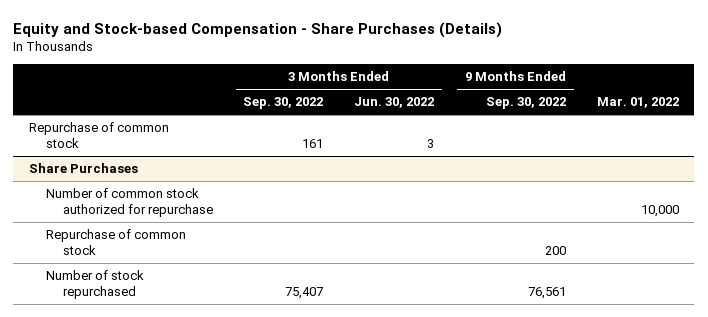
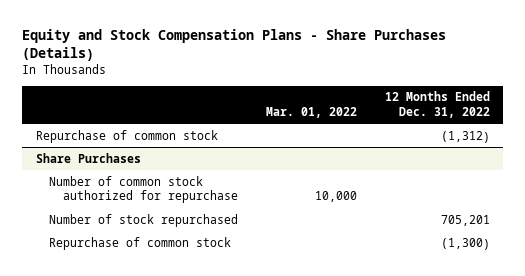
- Equity and Stock-based Compensation - Share Purchases (Details)
+ Equity and Stock Compensation Plans - Share Purchases (Details)
- | 3 Months Ended Sep. 30, 2022 | 3 Months Ended Jun. 30, 2022 | 9 Months Ended Sep. 30, 2022 | Mar. 01, 2022
+ | Mar. 01, 2022 | 12 Months Ended Dec. 31, 2022
@ Share Purchases
moved down: Repurchase of common stock | | (1,300)

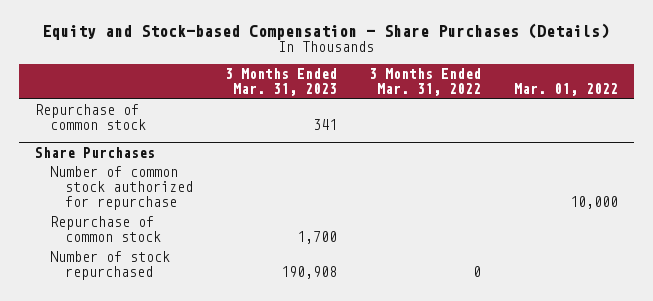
- Equity and Stock Compensation Plans - Share Purchases (Details)
+ Equity and Stock-based Compensation - Share Purchases (Details)
- | Mar. 01, 2022 | 12 Months Ended Dec. 31, 2022
+ | 3 Months Ended Mar. 31, 2023 | 3 Months Ended Mar. 31, 2022 | Mar. 01, 2022
@ Share Purchases
moved down: Number of stock repurchased | 190,908 | 0 |

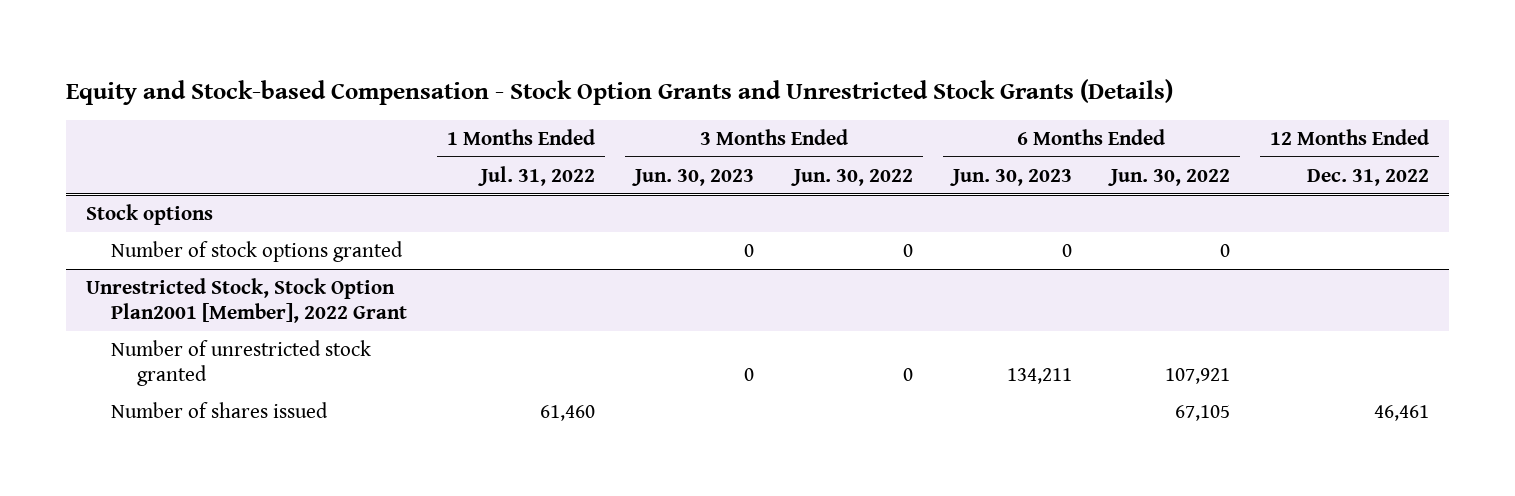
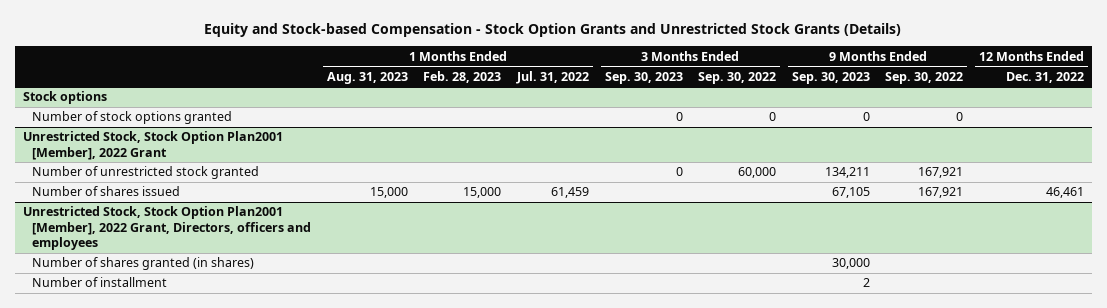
- | 1 Months Ended Jul. 31, 2022 | 3 Months Ended Jun. 30, 2023 | 3 Months Ended Jun. 30, 2022 | 6 Months Ended Jun. 30, 2023 | 6 Months Ended Jun. 30, 2022 | 12 Months Ended Dec. 31, 2022
+ | 1 Months Ended Aug. 31, 2023 | 1 Months Ended Feb. 28, 2023 | 1 Months Ended Jul. 31, 2022 | 3 Months Ended Sep. 30, 2023 | 3 Months Ended Sep. 30, 2022 | 9 Months Ended Sep. 30, 2023 | 9 Months Ended Sep. 30, 2022 | 12 Months Ended Dec. 31, 2022
@ Unrestricted Stock, Stock Option Plan2001 [Member], 2022 Grant
- Number of shares issued | 61,460 | | | | 67,105 | 46,461
+ Number of shares issued | 15,000 | 15,000 | 61,459 | | | 67,105 | 167,921 | 46,461
+ Unrestricted Stock, Stock Option Plan2001 [Member], 2022 Grant, Directors, officers and employees
+ Number of shares granted (in shares) | | | | | | 30,000 | |
+ Number of installment | | | | | | 2 | |

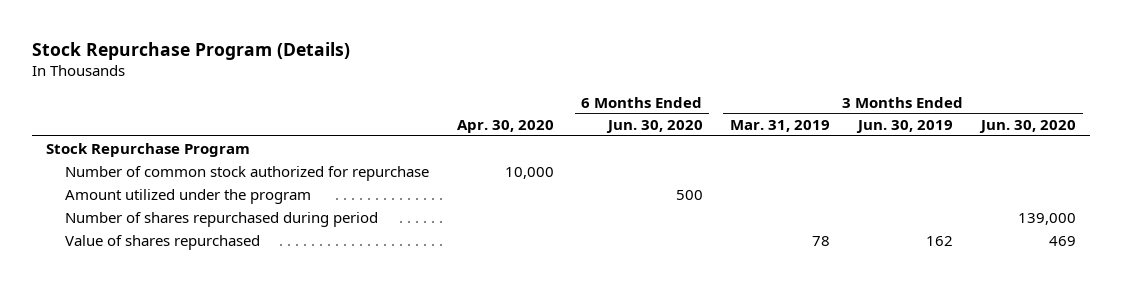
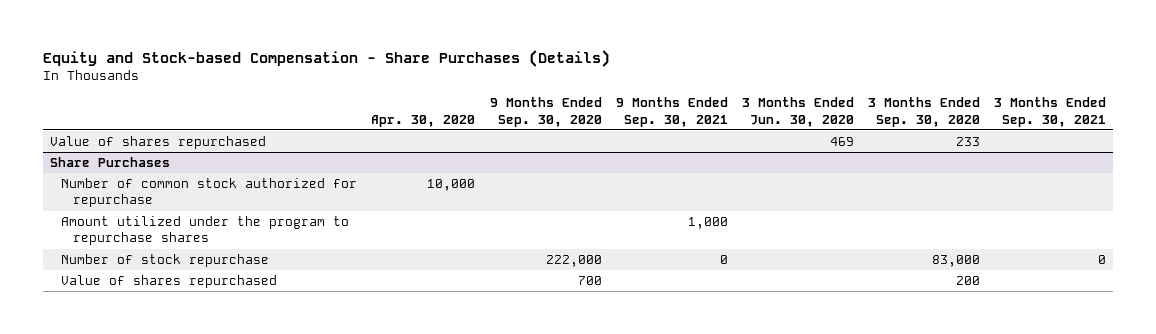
- Stock Repurchase Program (Details)
+ Equity and Stock-based Compensation - Share Purchases (Details)
- | Apr. 30, 2020 | 6 Months Ended Jun. 30, 2020 | 3 Months Ended Mar. 31, 2019 | 3 Months Ended Jun. 30, 2019 | 3 Months Ended Jun. 30, 2020
+ | Apr. 30, 2020 | 9 Months Ended Sep. 30, 2020 | 9 Months Ended Sep. 30, 2021 | 3 Months Ended Jun. 30, 2020 | 3 Months Ended Sep. 30, 2020 | 3 Months Ended Sep. 30, 2021
- Stock Repurchase Program
- Number of common stock authorized for repurchase | 10,000 | | | |
- Amount utilized under the program | | 500 | | |
- Number of shares repurchased during period | | | | | 139,000
+ Share Purchases
+ Number of common stock authorized for repurchase | 10,000 | | | | |
+ Amount utilized under the program to repurchase shares | | | 1,000 | | |
+ Number of stock repurchase | | 222,000 | 0 | | 83,000 | 0
+ Value of shares repurchased | | 700 | | | 200 |

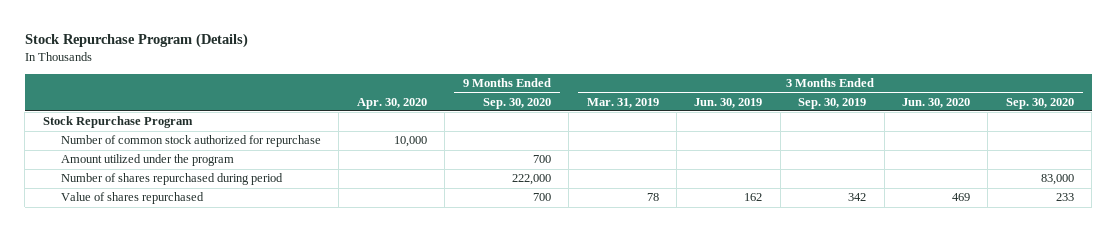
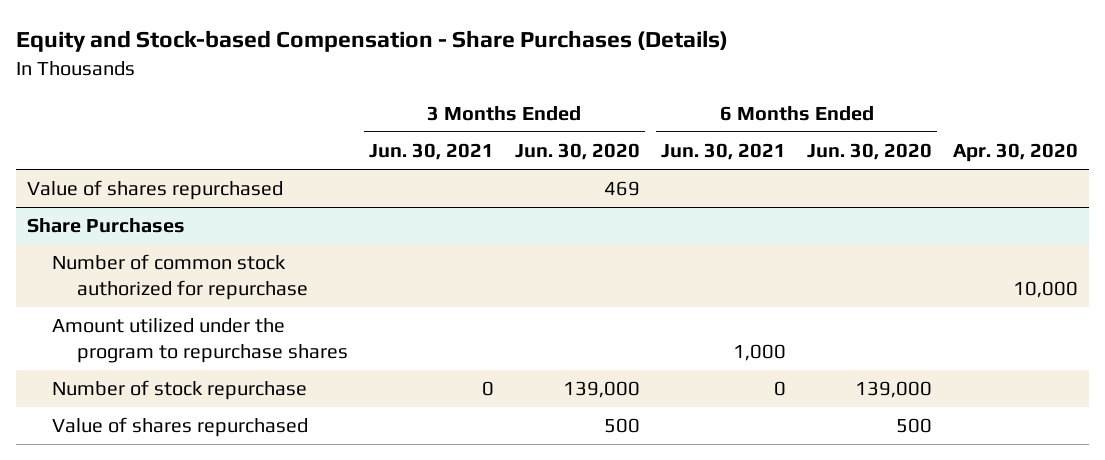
- Stock Repurchase Program (Details)
+ Equity and Stock-based Compensation - Share Purchases (Details)
- | Apr. 30, 2020 | 9 Months Ended Sep. 30, 2020 | 3 Months Ended Mar. 31, 2019 | 3 Months Ended Jun. 30, 2019 | 3 Months Ended Sep. 30, 2019 | 3 Months Ended Jun. 30, 2020 | 3 Months Ended Sep. 30, 2020
+ | 3 Months Ended Jun. 30, 2021 | 3 Months Ended Jun. 30, 2020 | 6 Months Ended Jun. 30, 2021 | 6 Months Ended Jun. 30, 2020 | Apr. 30, 2020
- Stock Repurchase Program
- Number of common stock authorized for repurchase | 10,000 | | | | | |
- Amount utilized under the program | | 700 | | | | |
- Number of shares repurchased during period | | 222,000 | | | | | 83,000
+ Share Purchases
+ Number of common stock authorized for repurchase | | | | | 10,000
+ Amount utilized under the program to repurchase shares | | | 1,000 | |
+ Number of stock repurchase | 0 | 139,000 | 0 | 139,000 |
+ Value of shares repurchased | | 500 | | 500 |

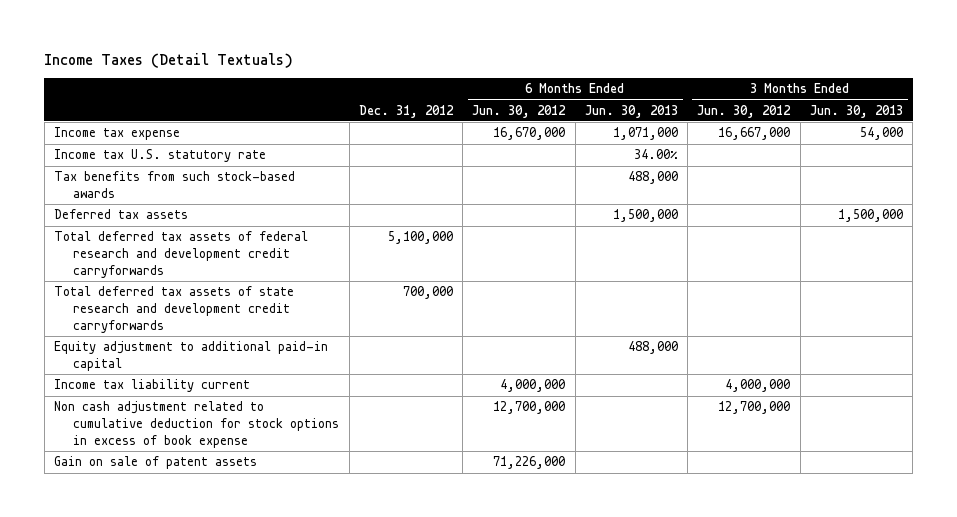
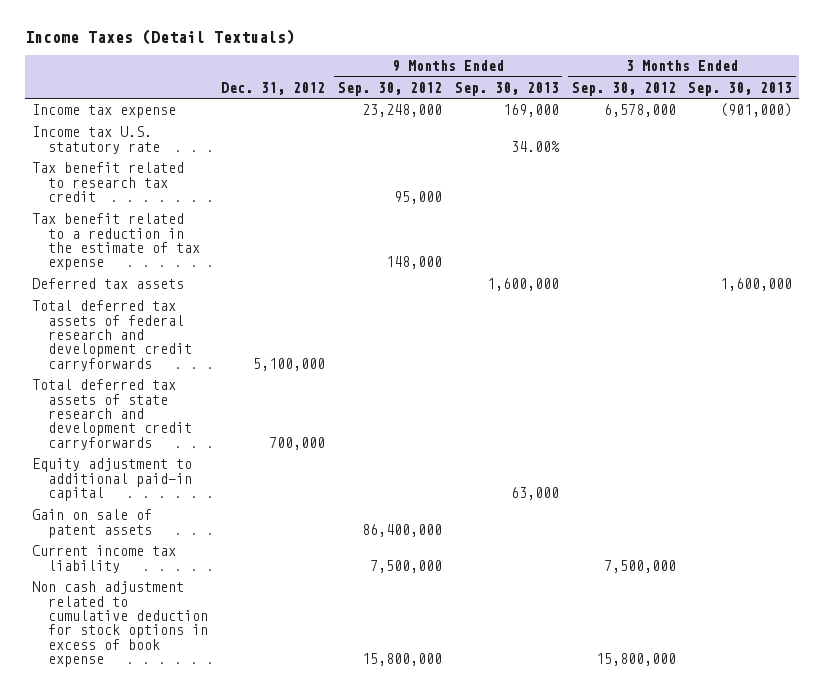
- | Dec. 31, 2012 | 6 Months Ended Jun. 30, 2012 | 6 Months Ended Jun. 30, 2013 | 3 Months Ended Jun. 30, 2012 | 3 Months Ended Jun. 30, 2013
+ | Dec. 31, 2012 | 9 Months Ended Sep. 30, 2012 | 9 Months Ended Sep. 30, 2013 | 3 Months Ended Sep. 30, 2012 | 3 Months Ended Sep. 30, 2013
- Tax benefits from such stock-based awards | | | 488,000 | |
+ Tax benefit related to research tax credit | | 95,000 | | |
+ Tax benefit related to a reduction in the estimate of tax expense | | 148,000 | | |
- Income tax liability current | | 4,000,000 | | 4,000,000 |
+ Current income tax liability | | 7,500,000 | | 7,500,000 |
moved down: Non cash adjustment related to cumulative deduction for stock options in excess of book expense | | 15,800,000 | | 15,800,000 |

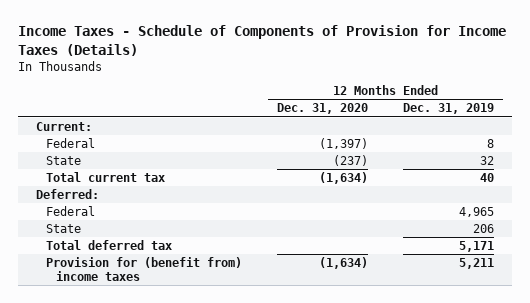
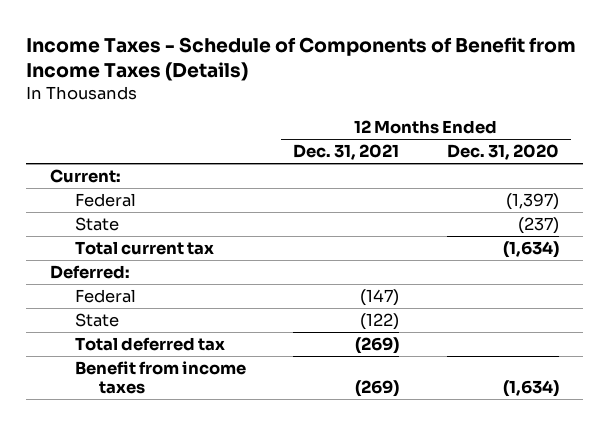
- Income Taxes - Schedule of Components of Provision for Income Taxes (Details)
+ Income Taxes - Schedule of Components of Benefit from Income Taxes (Details)
- | 12 Months Ended Dec. 31, 2020 | 12 Months Ended Dec. 31, 2019
+ | 12 Months Ended Dec. 31, 2021 | 12 Months Ended Dec. 31, 2020
- Provision for (benefit from) income taxes | (1,634) | 5,211
+ Benefit from income taxes | (269) | (1,634)

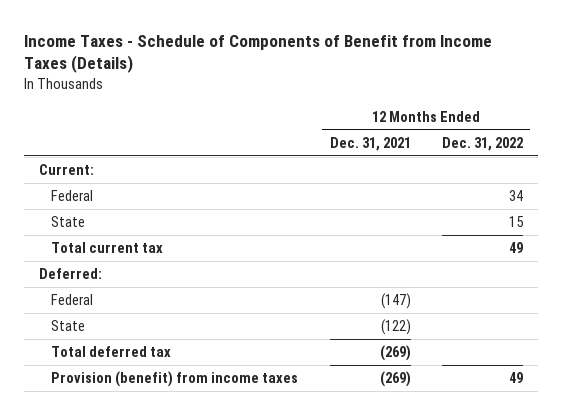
- | 12 Months Ended Dec. 31, 2021 | 12 Months Ended Dec. 31, 2020
+ | 12 Months Ended Dec. 31, 2021 | 12 Months Ended Dec. 31, 2022
- Benefit from income taxes | (269) | (1,634)
+ Provision (benefit) from income taxes | (269) | 49

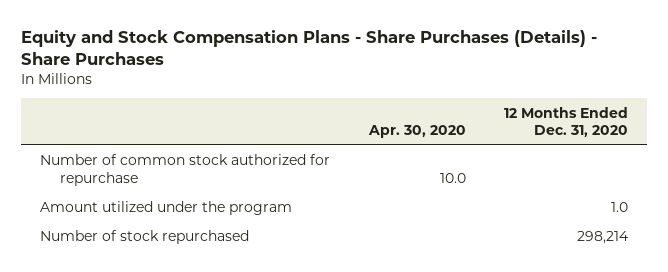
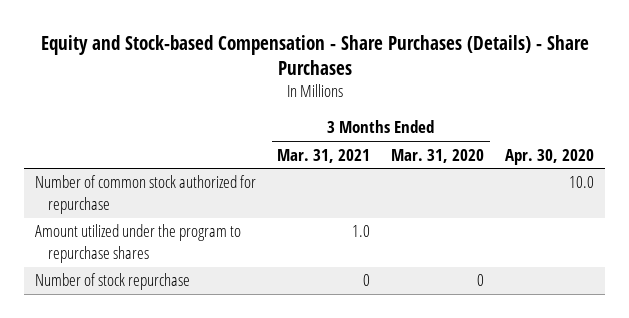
- Equity and Stock Compensation Plans - Share Purchases (Details) - Share Purchases
+ Equity and Stock-based Compensation - Share Purchases (Details) - Share Purchases
- | Apr. 30, 2020 | 12 Months Ended Dec. 31, 2020
+ | 3 Months Ended Mar. 31, 2021 | 3 Months Ended Mar. 31, 2020 | Apr. 30, 2020
- Amount utilized under the program | | 1.0
- Number of stock repurchased | | 298,214
+ Amount utilized under the program to repurchase shares | 1.0 | |
+ Number of stock repurchase | 0 | 0 |

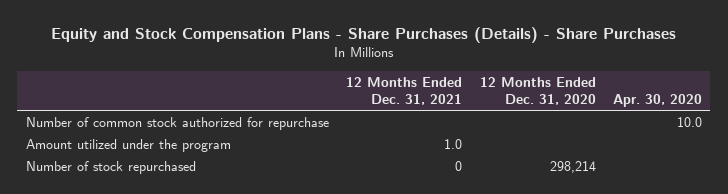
- Equity and Stock-based Compensation - Share Purchases (Details) - Share Purchases
+ Equity and Stock Compensation Plans - Share Purchases (Details) - Share Purchases
- | 3 Months Ended Mar. 31, 2021 | 3 Months Ended Mar. 31, 2020 | Apr. 30, 2020
+ | 12 Months Ended Dec. 31, 2021 | 12 Months Ended Dec. 31, 2020 | Apr. 30, 2020
- Amount utilized under the program to repurchase shares | 1.0 | |
- Number of stock repurchase | 0 | 0 |
+ Amount utilized under the program | 1.0 | |
+ Number of stock repurchased | 0 | 298,214 |

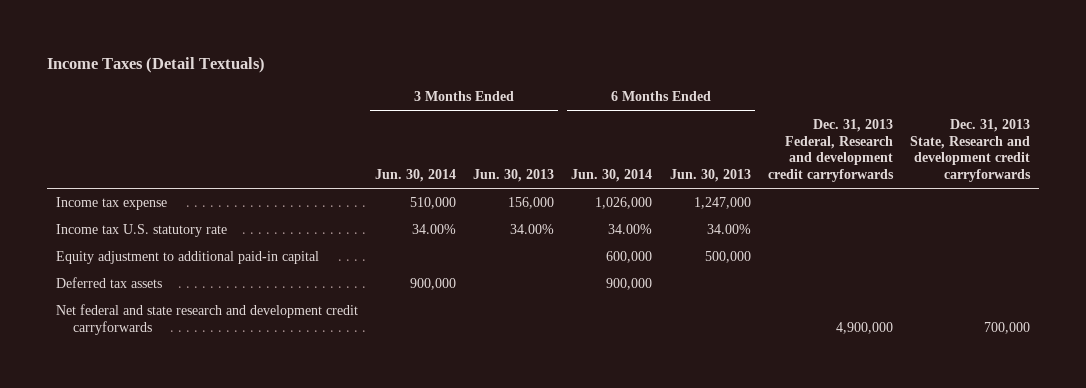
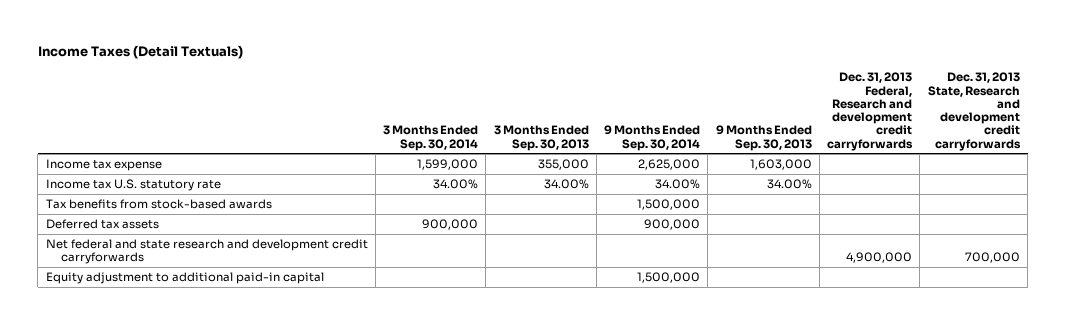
- | 3 Months Ended Jun. 30, 2014 | 3 Months Ended Jun. 30, 2013 | 6 Months Ended Jun. 30, 2014 | 6 Months Ended Jun. 30, 2013 | Dec. 31, 2013 Federal, Research and development credit carryforwards | Dec. 31, 2013 State, Research and development credit carryforwards
+ | 3 Months Ended Sep. 30, 2014 | 3 Months Ended Sep. 30, 2013 | 9 Months Ended Sep. 30, 2014 | 9 Months Ended Sep. 30, 2013 | Dec. 31, 2013 Federal, Research and development credit carryforwards | Dec. 31, 2013 State, Research and development credit carryforwards
+ Tax benefits from stock-based awards | | | 1,500,000 | | |
moved down: Equity adjustment to additional paid-in capital | | | 1,500,000 | | |

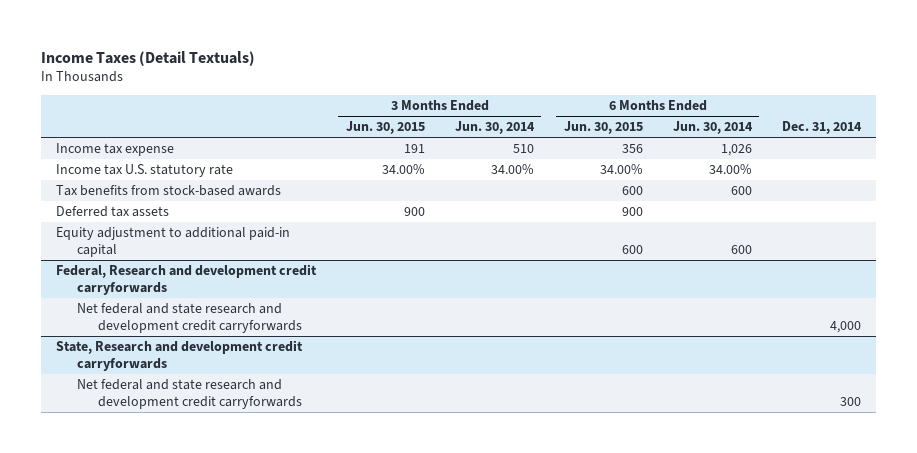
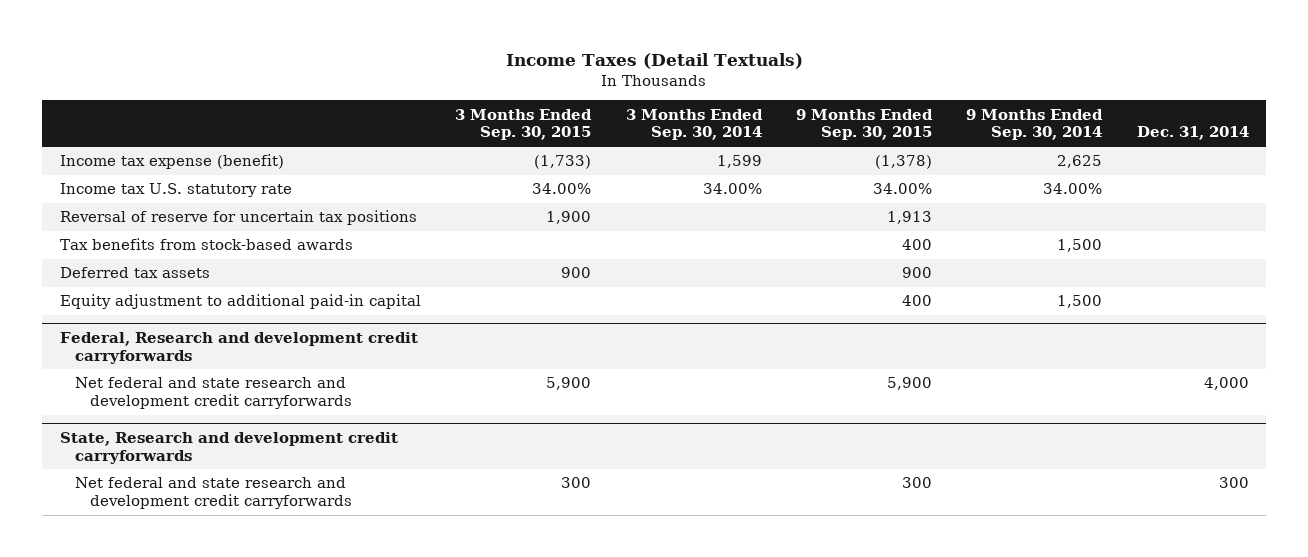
- | 3 Months Ended Jun. 30, 2015 | 3 Months Ended Jun. 30, 2014 | 6 Months Ended Jun. 30, 2015 | 6 Months Ended Jun. 30, 2014 | Dec. 31, 2014
+ | 3 Months Ended Sep. 30, 2015 | 3 Months Ended Sep. 30, 2014 | 9 Months Ended Sep. 30, 2015 | 9 Months Ended Sep. 30, 2014 | Dec. 31, 2014
- Income tax expense | 191 | 510 | 356 | 1,026 |
+ Income tax expense (benefit) | (1,733) | 1,599 | (1,378) | 2,625 |
+ Reversal of reserve for uncertain tax positions | 1,900 | | 1,913 | |

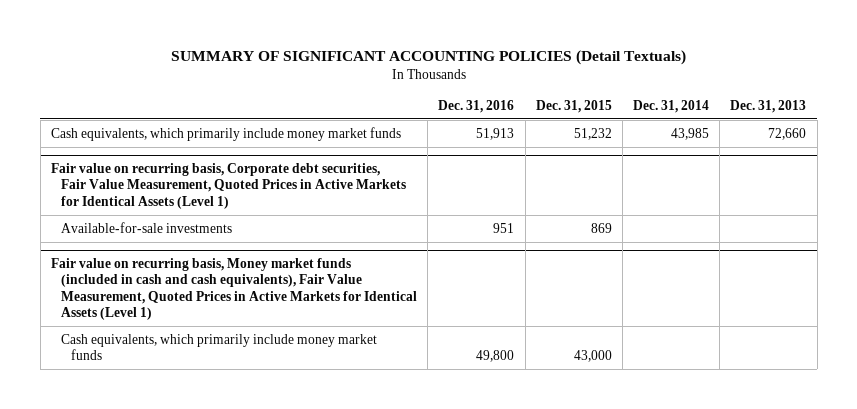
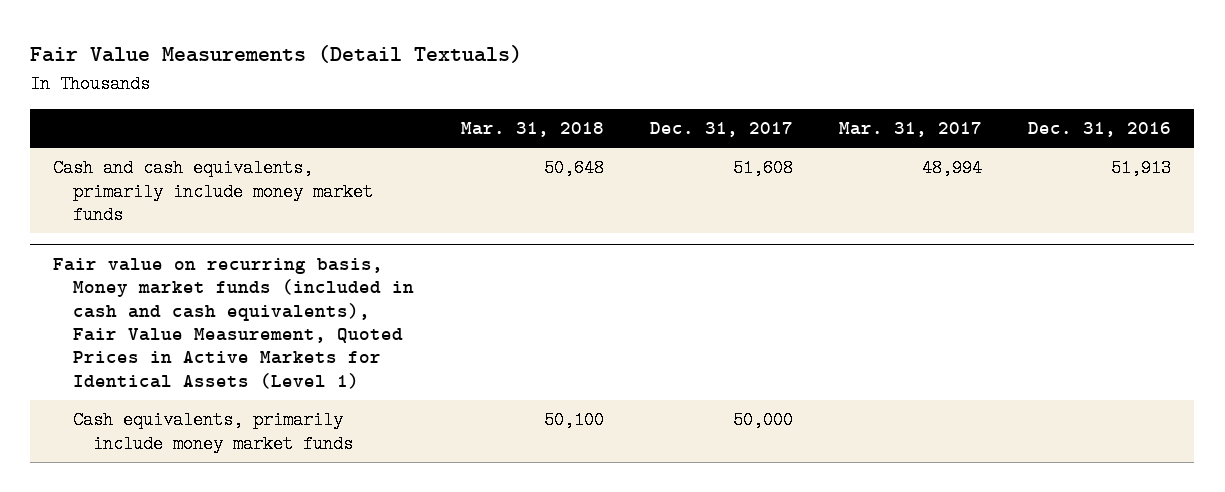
- SUMMARY OF SIGNIFICANT ACCOUNTING POLICIES (Detail Textuals)
+ Fair Value Measurements (Detail Textuals)
- | Dec. 31, 2016 | Dec. 31, 2015 | Dec. 31, 2014 | Dec. 31, 2013
+ | Mar. 31, 2018 | Dec. 31, 2017 | Mar. 31, 2017 | Dec. 31, 2016
- Cash equivalents, which primarily include money market funds | 51,913 | 51,232 | 43,985 | 72,660
- Fair value on recurring basis, Corporate debt securities, Fair Value Measurement, Quoted Prices in Active Markets for Identical Assets (Level 1)
- Available-for-sale investments | 951 | 869 | |
+ Cash and cash equivalents, primarily include money market funds | 50,648 | 51,608 | 48,994 | 51,913
@ Fair value on recurring basis, Money market funds (included in cash and cash equivalents), Fair Value Measurement, Quoted Prices in Active Markets for Identical Assets (Level 1)
- Cash equivalents, which primarily include money market funds | 49,800 | 43,000 | |
+ Cash equivalents, primarily include money market funds | 50,100 | 50,000 | |

